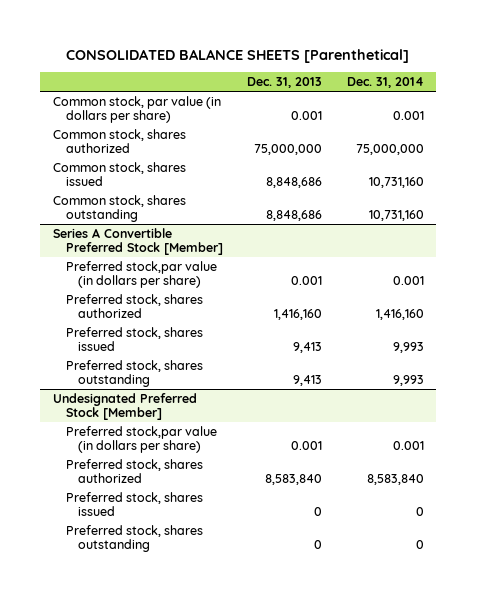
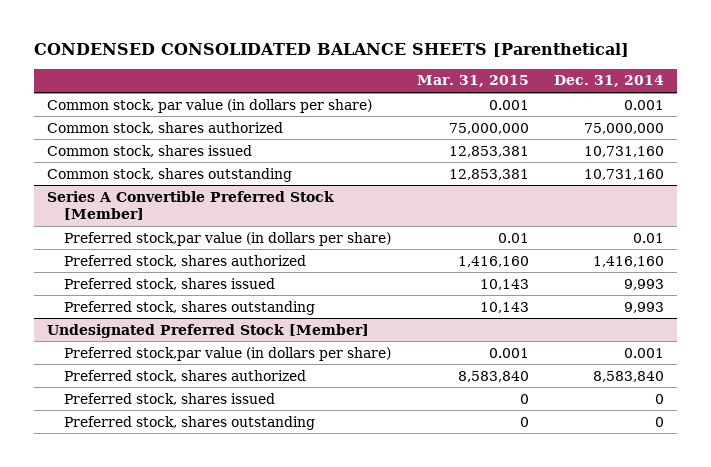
- CONSOLIDATED BALANCE SHEETS [Parenthetical]
+ CONDENSED CONSOLIDATED BALANCE SHEETS [Parenthetical]
- | Dec. 31, 2013 | Dec. 31, 2014
+ | Mar. 31, 2015 | Dec. 31, 2014
@ Series A Convertible Preferred Stock [Member]
- Preferred stock,par value (in dollars per share) | 0.001 | 0.001
+ Preferred stock,par value (in dollars per share) | 0.01 | 0.01

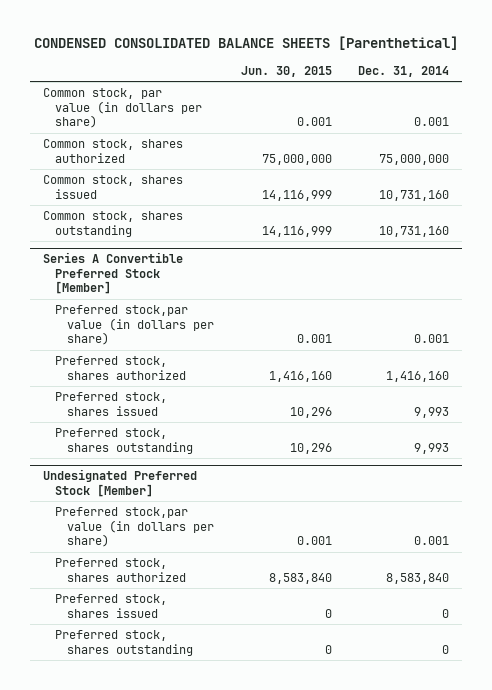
- | Mar. 31, 2015 | Dec. 31, 2014
+ | Jun. 30, 2015 | Dec. 31, 2014
@ Series A Convertible Preferred Stock [Member]
- Preferred stock,par value (in dollars per share) | 0.01 | 0.01
+ Preferred stock,par value (in dollars per share) | 0.001 | 0.001

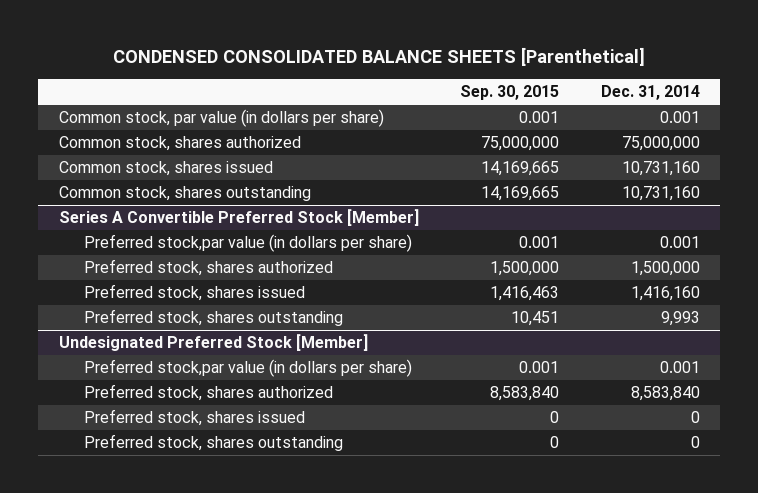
- | Jun. 30, 2015 | Dec. 31, 2014
+ | Sep. 30, 2015 | Dec. 31, 2014
@ Series A Convertible Preferred Stock [Member]
- Preferred stock, shares authorized | 1,416,160 | 1,416,160
- Preferred stock, shares issued | 10,296 | 9,993
+ Preferred stock, shares authorized | 1,500,000 | 1,500,000
+ Preferred stock, shares issued | 1,416,463 | 1,416,160

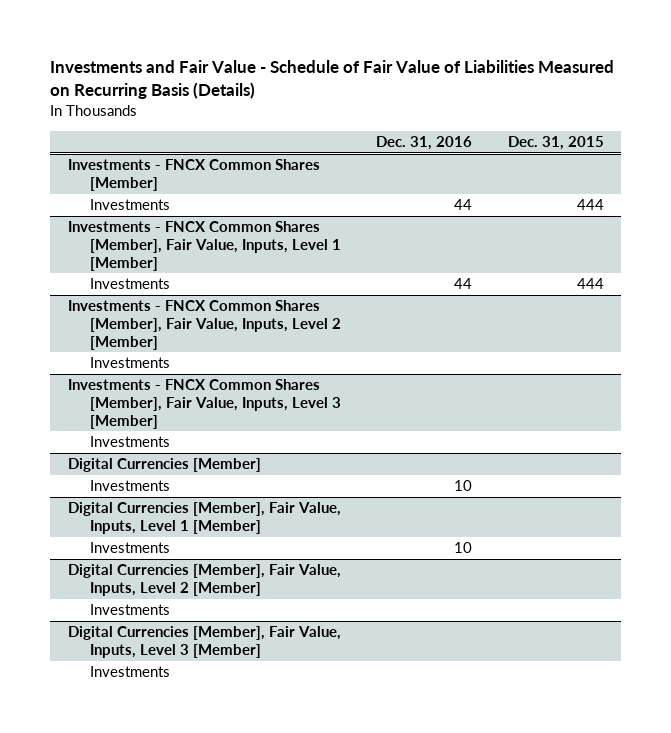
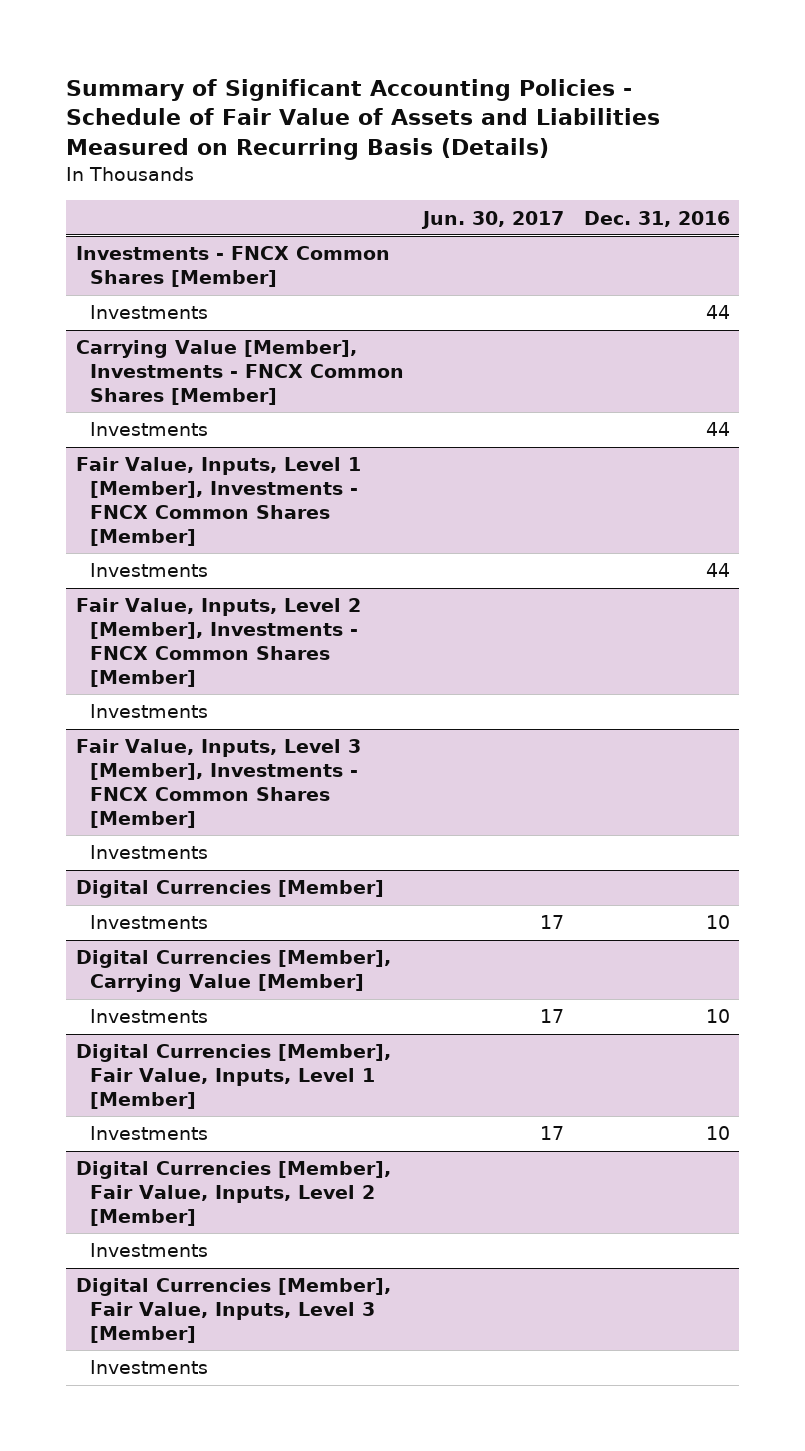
- Investments and Fair Value - Schedule of Fair Value of Liabilities Measured on Recurring Basis (Details)
+ Summary of Significant Accounting Policies - Schedule of Fair Value of Assets and Liabilities Measured on Recurring Basis (Details)
- | Dec. 31, 2016 | Dec. 31, 2015
+ | Jun. 30, 2017 | Dec. 31, 2016
- Investments - FNCX Common Shares [Member], Fair Value, Inputs, Level 1 [Member]
+ Carrying Value [Member], Investments - FNCX Common Shares [Member]
- Investments - FNCX Common Shares [Member], Fair Value, Inputs, Level 2 [Member]
+ Fair Value, Inputs, Level 1 [Member], Investments - FNCX Common Shares [Member]
+ Investments | | 44
+ Fair Value, Inputs, Level 2 [Member], Investments - FNCX Common Shares [Member]
- Investments - FNCX Common Shares [Member], Fair Value, Inputs, Level 3 [Member]
+ Fair Value, Inputs, Level 3 [Member], Investments - FNCX Common Shares [Member]
+ Digital Currencies [Member], Carrying Value [Member]
+ Investments | 17 | 10

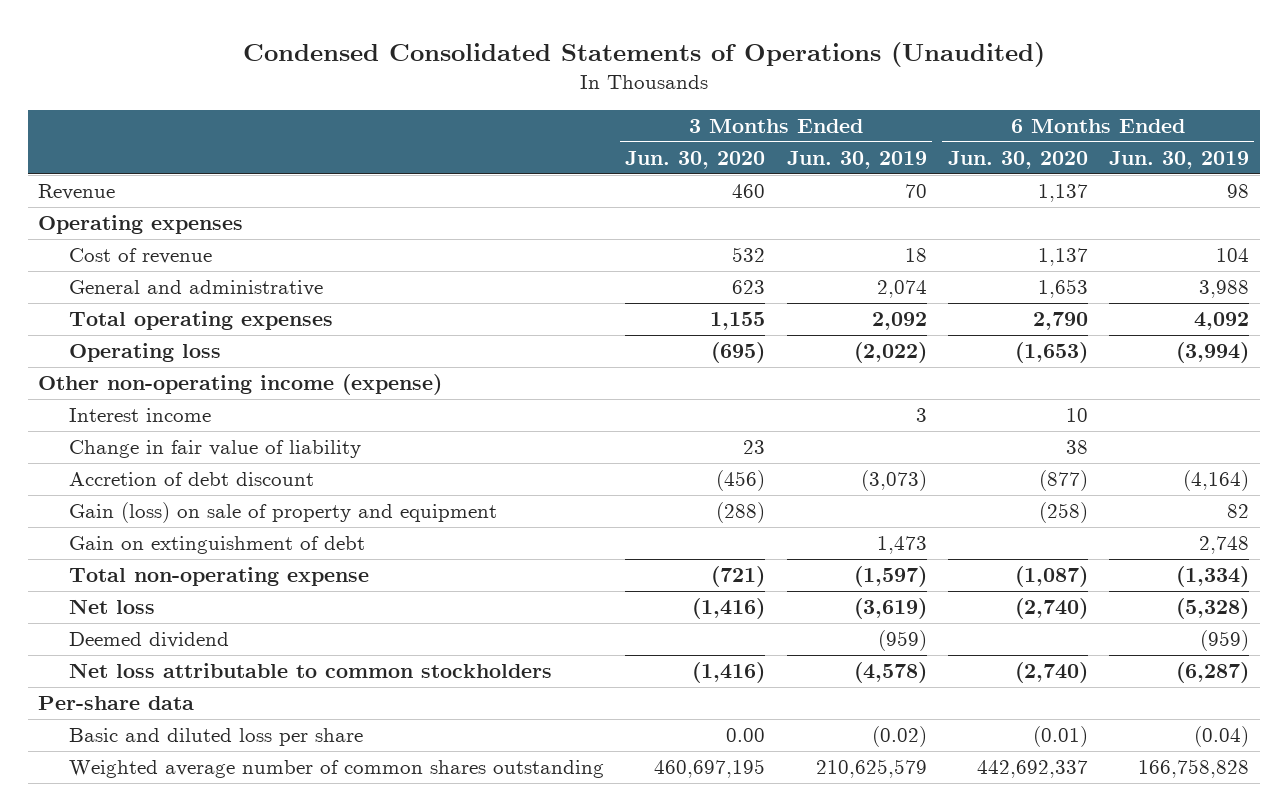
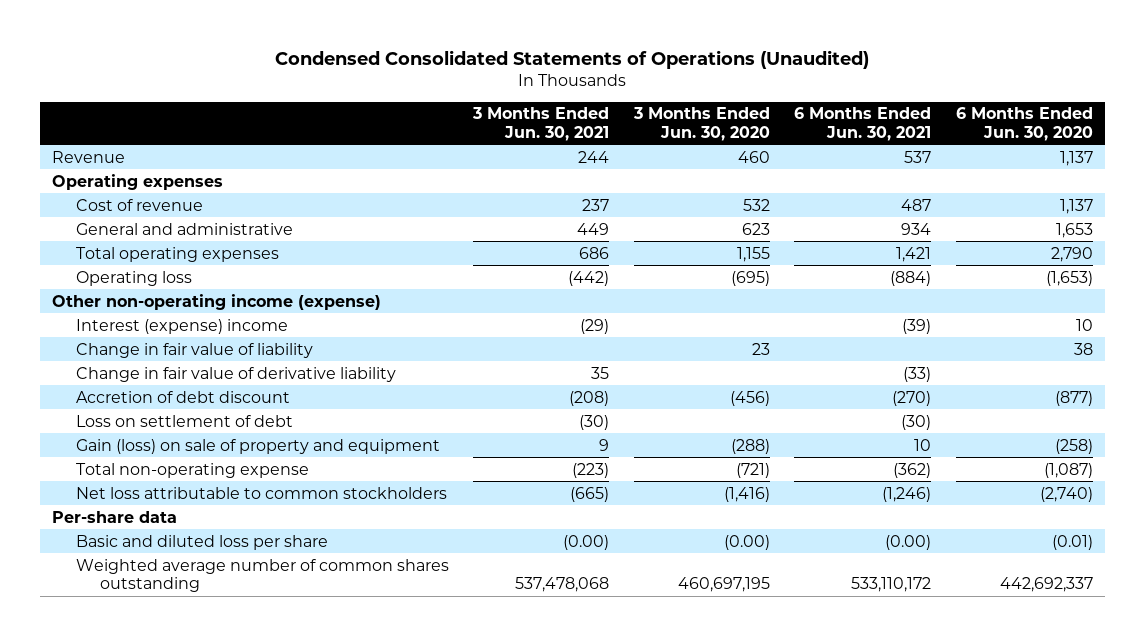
- | 3 Months Ended Jun. 30, 2020 | 3 Months Ended Jun. 30, 2019 | 6 Months Ended Jun. 30, 2020 | 6 Months Ended Jun. 30, 2019
+ | 3 Months Ended Jun. 30, 2021 | 3 Months Ended Jun. 30, 2020 | 6 Months Ended Jun. 30, 2021 | 6 Months Ended Jun. 30, 2020
- Interest income | | 3 | 10 |
+ Interest (expense) income | (29) | | (39) | 10
+ Change in fair value of derivative liability | 35 | | (33) |
+ Loss on settlement of debt | (30) | | (30) |
- Gain on extinguishment of debt | | 1,473 | | 2,748
- Net loss | (1,416) | (3,619) | (2,740) | (5,328)
- Deemed dividend | | (959) | | (959)
- Basic and diluted loss per share | 0.00 | (0.02) | (0.01) | (0.04)
+ Basic and diluted loss per share | (0.00) | (0.00) | (0.00) | (0.01)

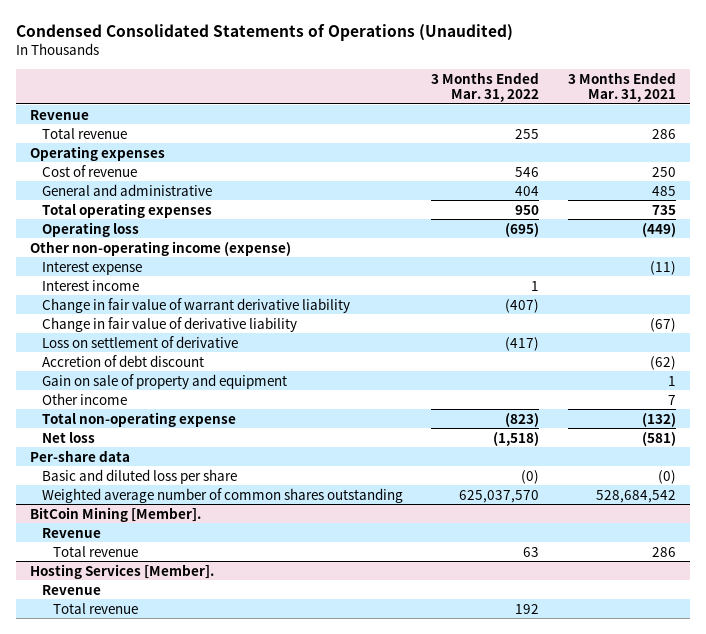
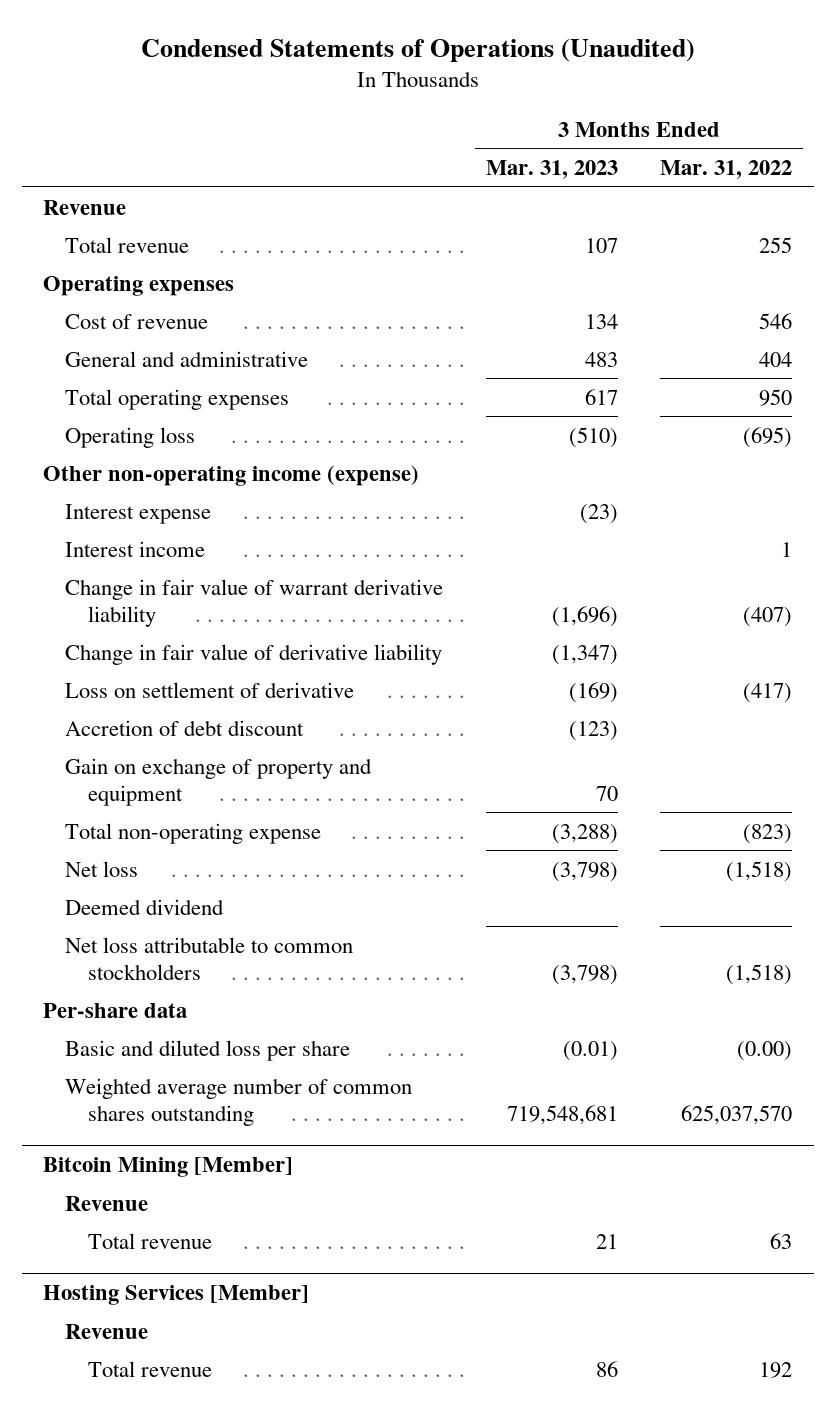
- Condensed Consolidated Statements of Operations (Unaudited)
+ Condensed Statements of Operations (Unaudited)
- | 3 Months Ended Mar. 31, 2022 | 3 Months Ended Mar. 31, 2021
+ | 3 Months Ended Mar. 31, 2023 | 3 Months Ended Mar. 31, 2022
- Gain on sale of property and equipment | | 1
- Other income | | 7
+ Gain on exchange of property and equipment | 70 |
+ Deemed dividend
+ Net loss attributable to common stockholders | (3,798) | (1,518)
- Basic and diluted loss per share | (0) | (0)
+ Basic and diluted loss per share | (0.01) | (0.00)
- BitCoin Mining [Member].
+ Bitcoin Mining [Member]
- Hosting Services [Member].
+ Hosting Services [Member]

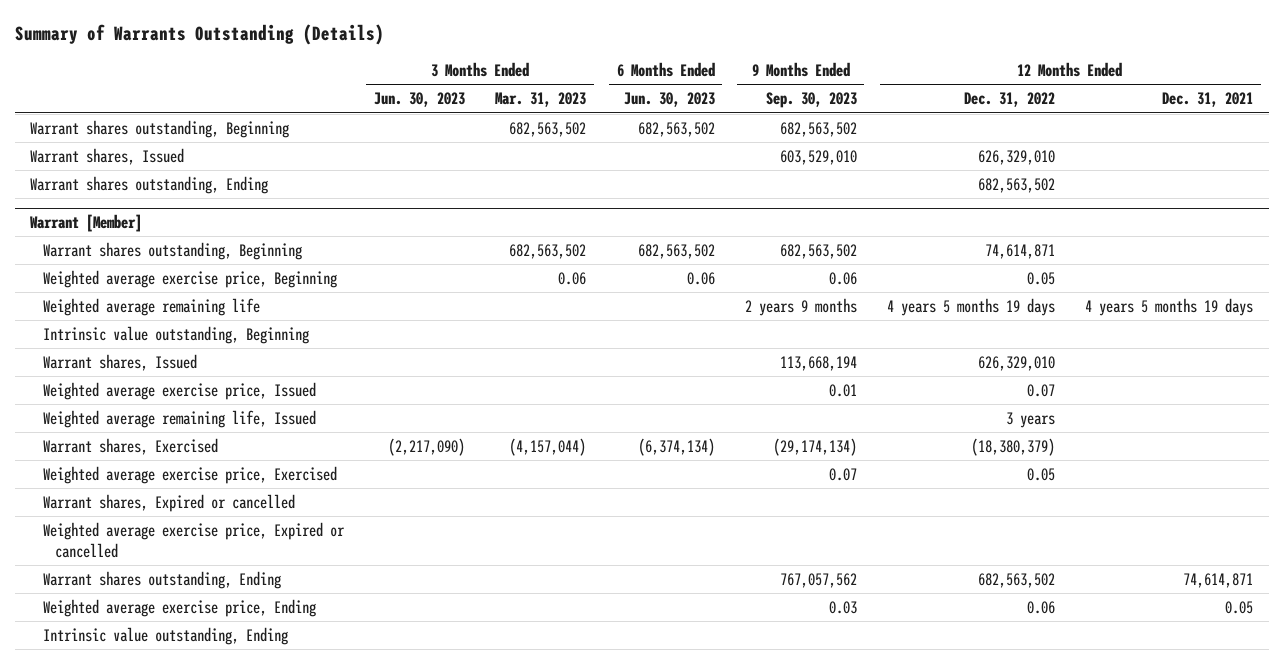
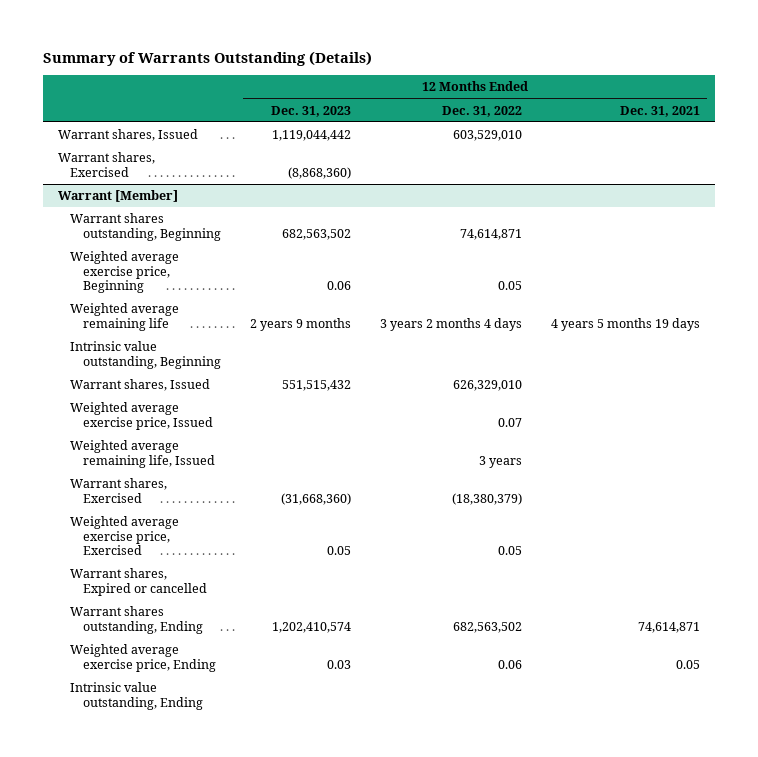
- | 3 Months Ended Jun. 30, 2023 | 3 Months Ended Mar. 31, 2023 | 6 Months Ended Jun. 30, 2023 | 9 Months Ended Sep. 30, 2023 | 12 Months Ended Dec. 31, 2022 | 12 Months Ended Dec. 31, 2021
+ | 12 Months Ended Dec. 31, 2023 | 12 Months Ended Dec. 31, 2022 | 12 Months Ended Dec. 31, 2021
- Warrant shares outstanding, Beginning | | 682,563,502 | 682,563,502 | 682,563,502 | |
- Warrant shares, Issued | | | | 603,529,010 | 626,329,010 |
- Warrant shares outstanding, Ending | | | | | 682,563,502 |
+ Warrant shares, Issued | 1,119,044,442 | 603,529,010 |
+ Warrant shares, Exercised | (8,868,360) | |
@ Warrant [Member]
- Weighted average remaining life | | | | 2 years 9 months | 4 years 5 months 19 days | 4 years 5 months 19 days
+ Weighted average remaining life | 2 years 9 months | 3 years 2 months 4 days | 4 years 5 months 19 days
- Weighted average exercise price, Expired or cancelled

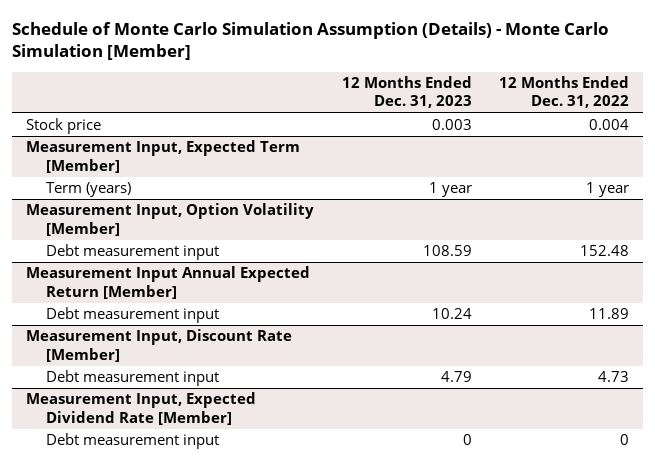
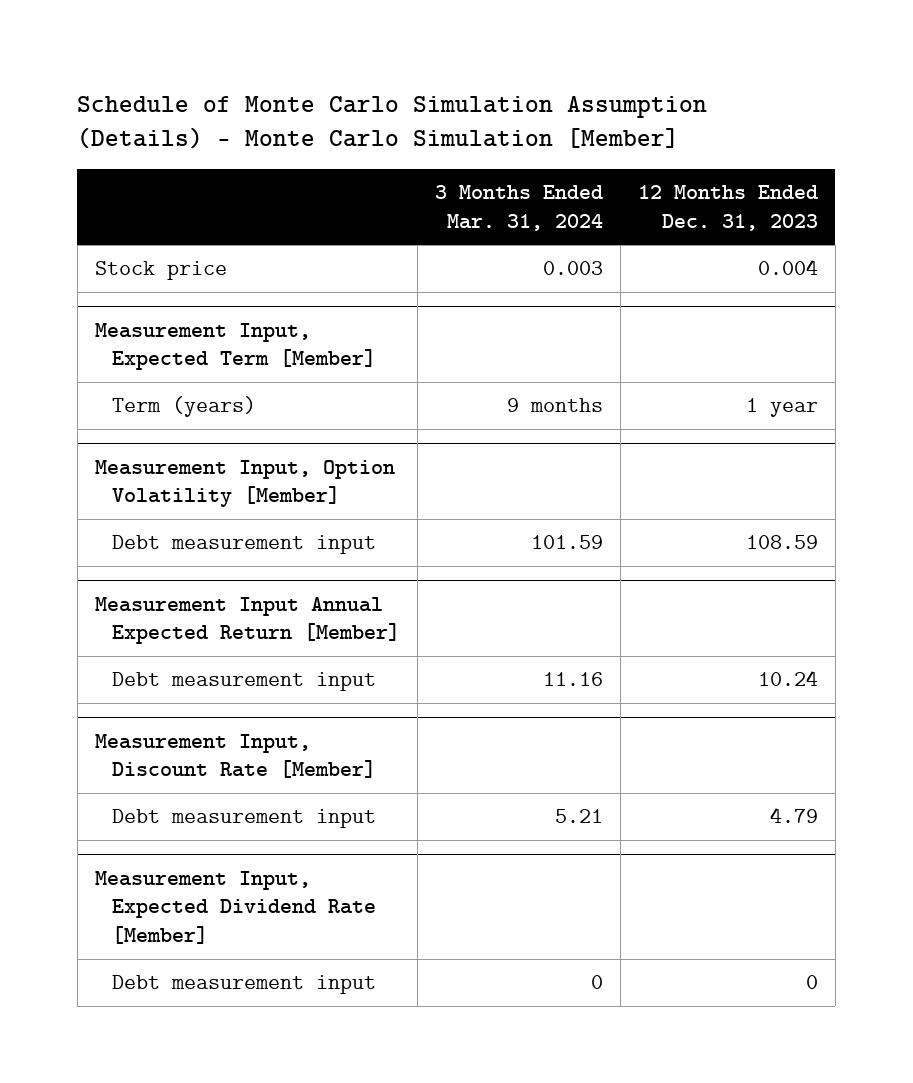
- | 12 Months Ended Dec. 31, 2023 | 12 Months Ended Dec. 31, 2022
+ | 3 Months Ended Mar. 31, 2024 | 12 Months Ended Dec. 31, 2023
- Stock price | 0.003 | 0.004
+ Stock price | 0.003 | 0.004

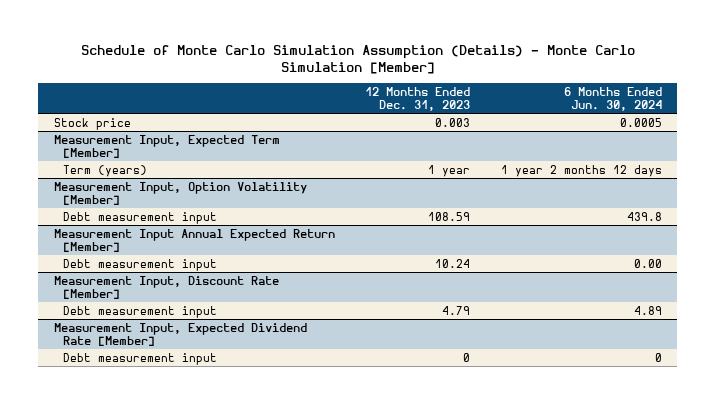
- | 3 Months Ended Mar. 31, 2024 | 12 Months Ended Dec. 31, 2023
+ | 12 Months Ended Dec. 31, 2023 | 6 Months Ended Jun. 30, 2024
- Stock price | 0.003 | 0.004
+ Stock price | 0.003 | 0.0005

